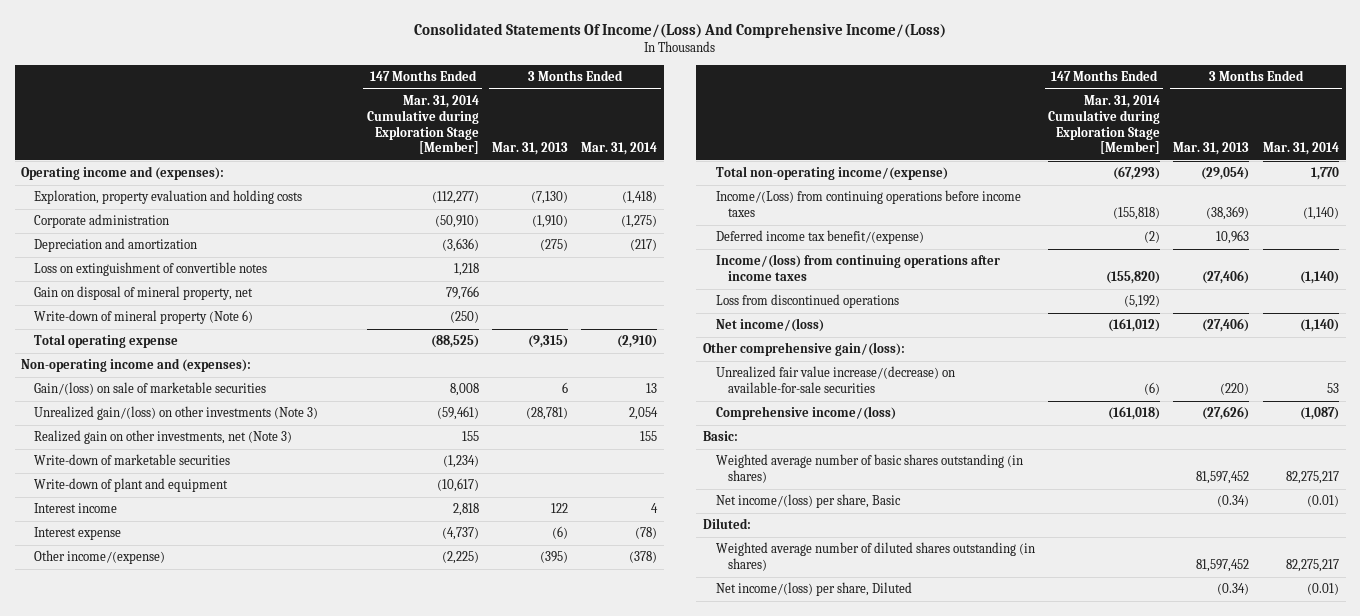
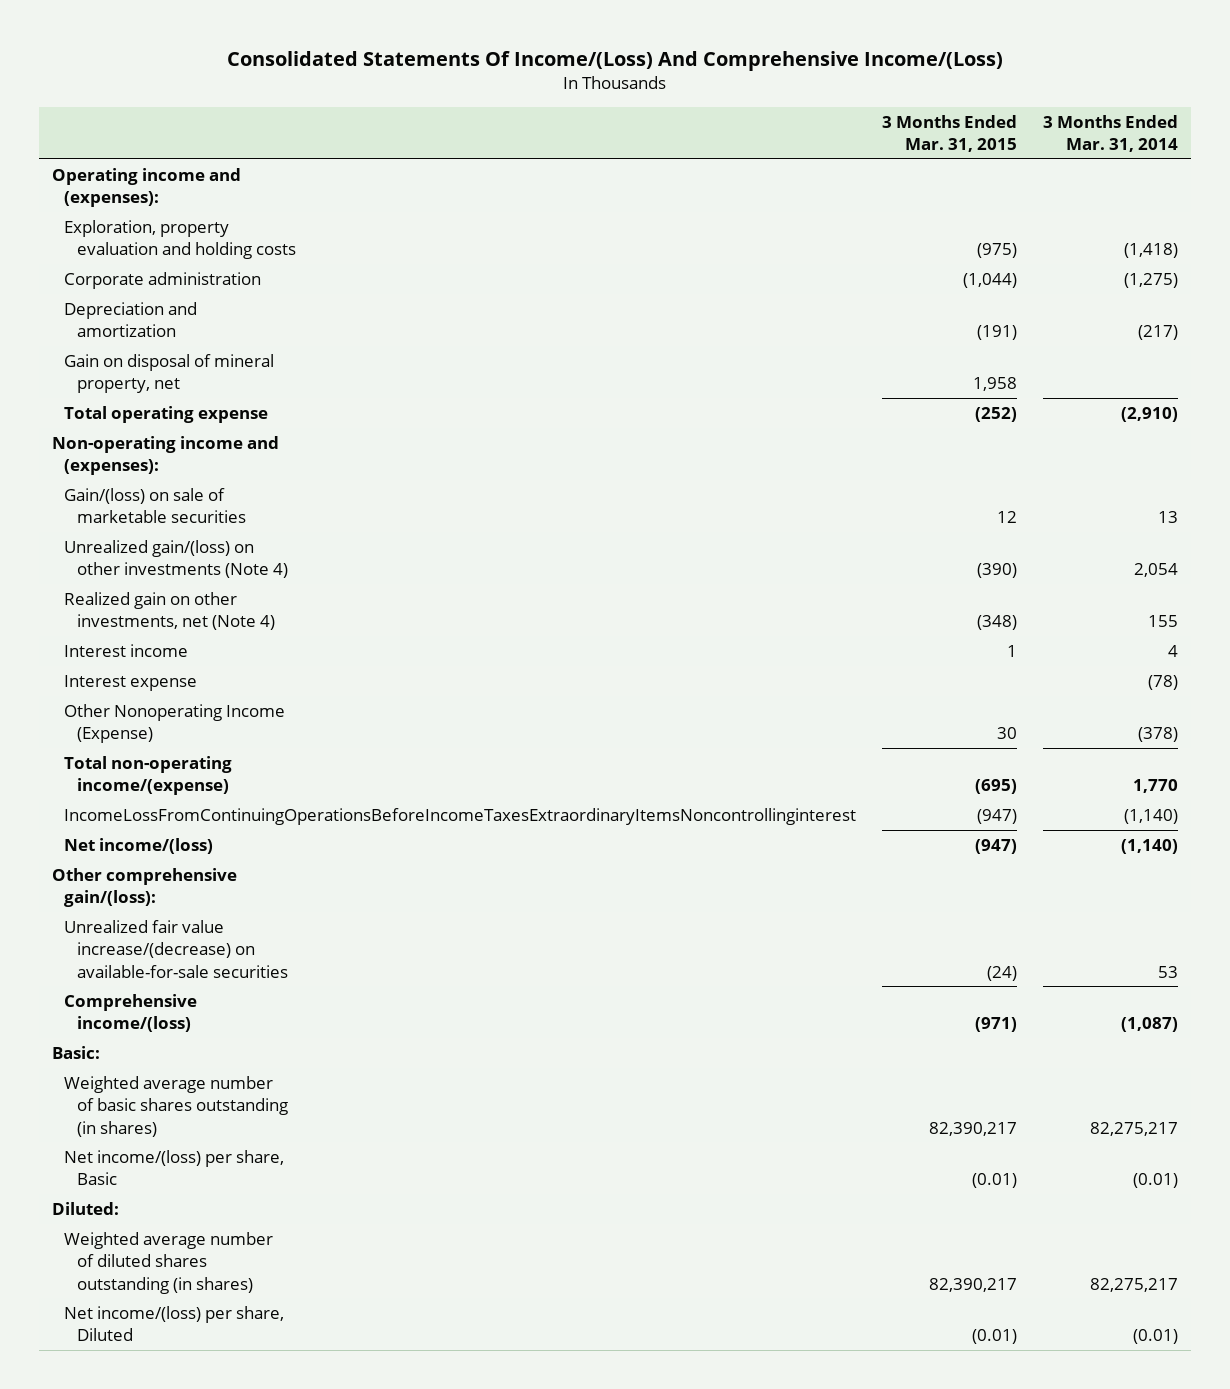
- | 147 Months Ended Mar. 31, 2014 Cumulative during Exploration Stage [Member] | 3 Months Ended Mar. 31, 2013 | 3 Months Ended Mar. 31, 2014
+ | 3 Months Ended Mar. 31, 2015 | 3 Months Ended Mar. 31, 2014
- Loss on extinguishment of convertible notes | 1,218 | |
- Write-down of mineral property (Note 6) | (250) | |
- Unrealized gain/(loss) on other investments (Note 3) | (59,461) | (28,781) | 2,054
- Realized gain on other investments, net (Note 3) | 155 | | 155
- Write-down of marketable securities | (1,234) | |
- Write-down of plant and equipment | (10,617) | |
+ Unrealized gain/(loss) on other investments (Note 4) | (390) | 2,054
+ Realized gain on other investments, net (Note 4) | (348) | 155
- Other income/(expense) | (2,225) | (395) | (378)
+ Other Nonoperating Income (Expense) | 30 | (378)
- Income/(Loss) from continuing operations before income taxes | (155,818) | (38,369) | (1,140)
- Deferred income tax benefit/(expense) | (2) | 10,963 |
- Income/(loss) from continuing operations after income taxes | (155,820) | (27,406) | (1,140)
- Loss from discontinued operations | (5,192) | |
+ IncomeLossFromContinuingOperationsBeforeIncomeTaxesExtraordinaryItemsNoncontrollinginterest | (947) | (1,140)

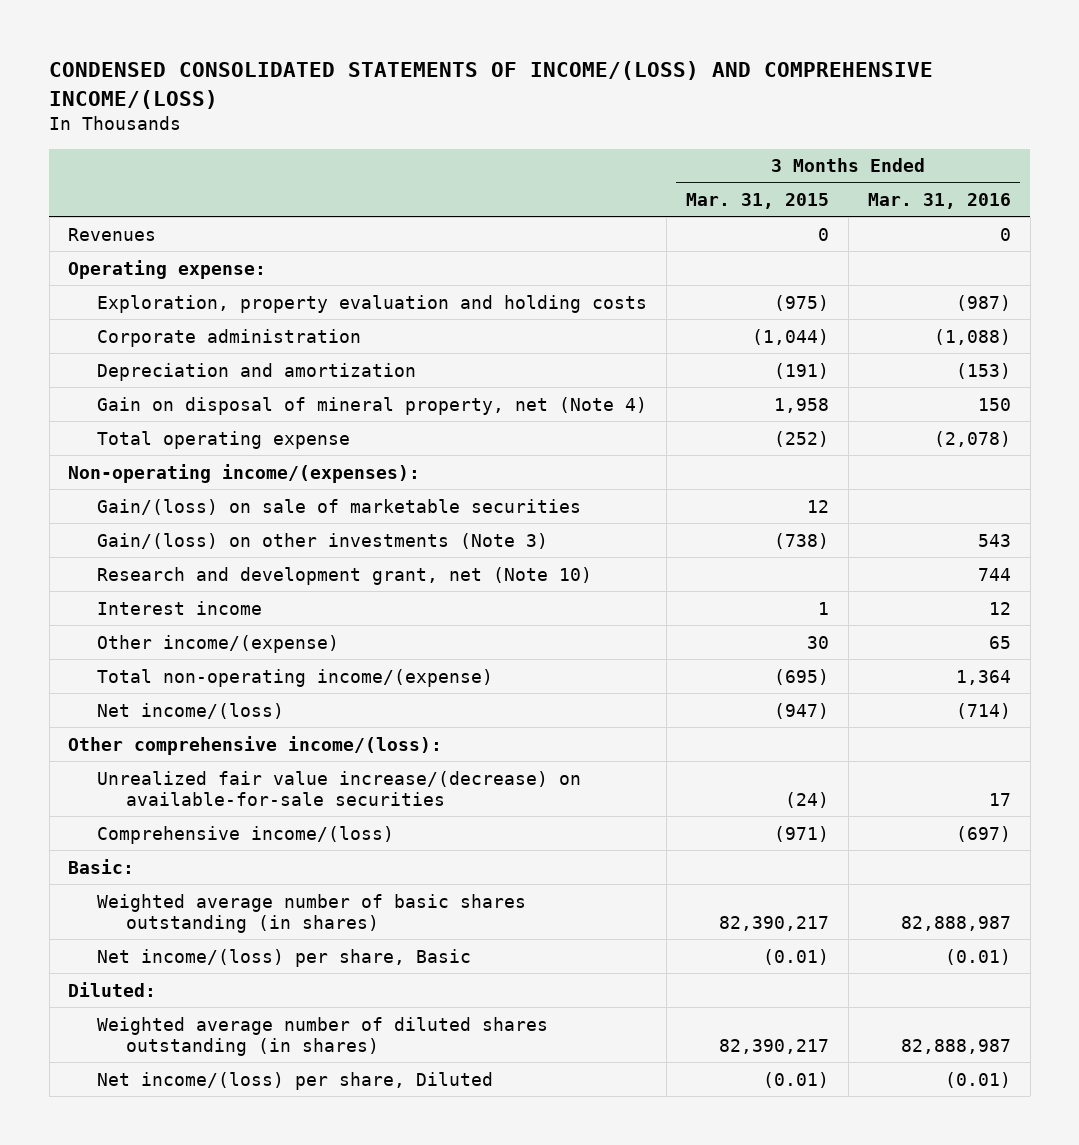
- Consolidated Statements Of Income/(Loss) And Comprehensive Income/(Loss)
+ CONDENSED CONSOLIDATED STATEMENTS OF INCOME/(LOSS) AND COMPREHENSIVE INCOME/(LOSS)
- | 3 Months Ended Mar. 31, 2015 | 3 Months Ended Mar. 31, 2014
+ | 3 Months Ended Mar. 31, 2015 | 3 Months Ended Mar. 31, 2016
- Operating income and (expenses):
+ Revenues | 0 | 0
+ Operating expense:
- Gain on disposal of mineral property, net | 1,958 |
+ Gain on disposal of mineral property, net (Note 4) | 1,958 | 150
- Non-operating income and (expenses):
+ Non-operating income/(expenses):
- Unrealized gain/(loss) on other investments (Note 4) | (390) | 2,054
- Realized gain on other investments, net (Note 4) | (348) | 155
+ Gain/(loss) on other investments (Note 3) | (738) | 543
+ Research and development grant, net (Note 10) | | 744
- Interest expense | | (78)
- Other Nonoperating Income (Expense) | 30 | (378)
+ Other income/(expense) | 30 | 65
- IncomeLossFromContinuingOperationsBeforeIncomeTaxesExtraordinaryItemsNoncontrollinginterest | (947) | (1,140)
- Other comprehensive gain/(loss):
+ Other comprehensive income/(loss):

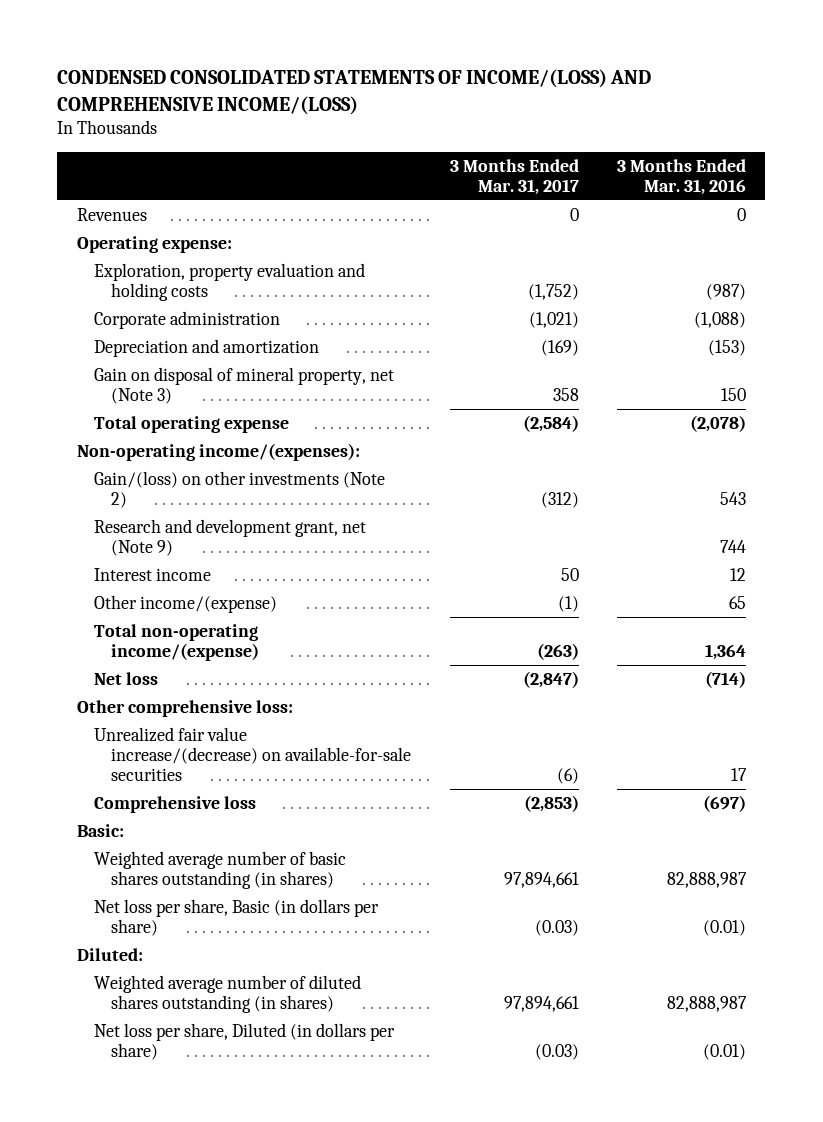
- | 3 Months Ended Mar. 31, 2015 | 3 Months Ended Mar. 31, 2016
+ | 3 Months Ended Mar. 31, 2017 | 3 Months Ended Mar. 31, 2016
- Gain on disposal of mineral property, net (Note 4) | 1,958 | 150
+ Gain on disposal of mineral property, net (Note 3) | 358 | 150
- Gain/(loss) on sale of marketable securities | 12 |
- Gain/(loss) on other investments (Note 3) | (738) | 543
- Research and development grant, net (Note 10) | | 744
+ Gain/(loss) on other investments (Note 2) | (312) | 543
+ Research and development grant, net (Note 9) | | 744
- Net income/(loss) | (947) | (714)
- Other comprehensive income/(loss):
+ Net loss | (2,847) | (714)
+ Other comprehensive loss:
- Comprehensive income/(loss) | (971) | (697)
+ Comprehensive loss | (2,853) | (697)
- Net income/(loss) per share, Basic | (0.01) | (0.01)
+ Net loss per share, Basic (in dollars per share) | (0.03) | (0.01)
- Net income/(loss) per share, Diluted | (0.01) | (0.01)
+ Net loss per share, Diluted (in dollars per share) | (0.03) | (0.01)

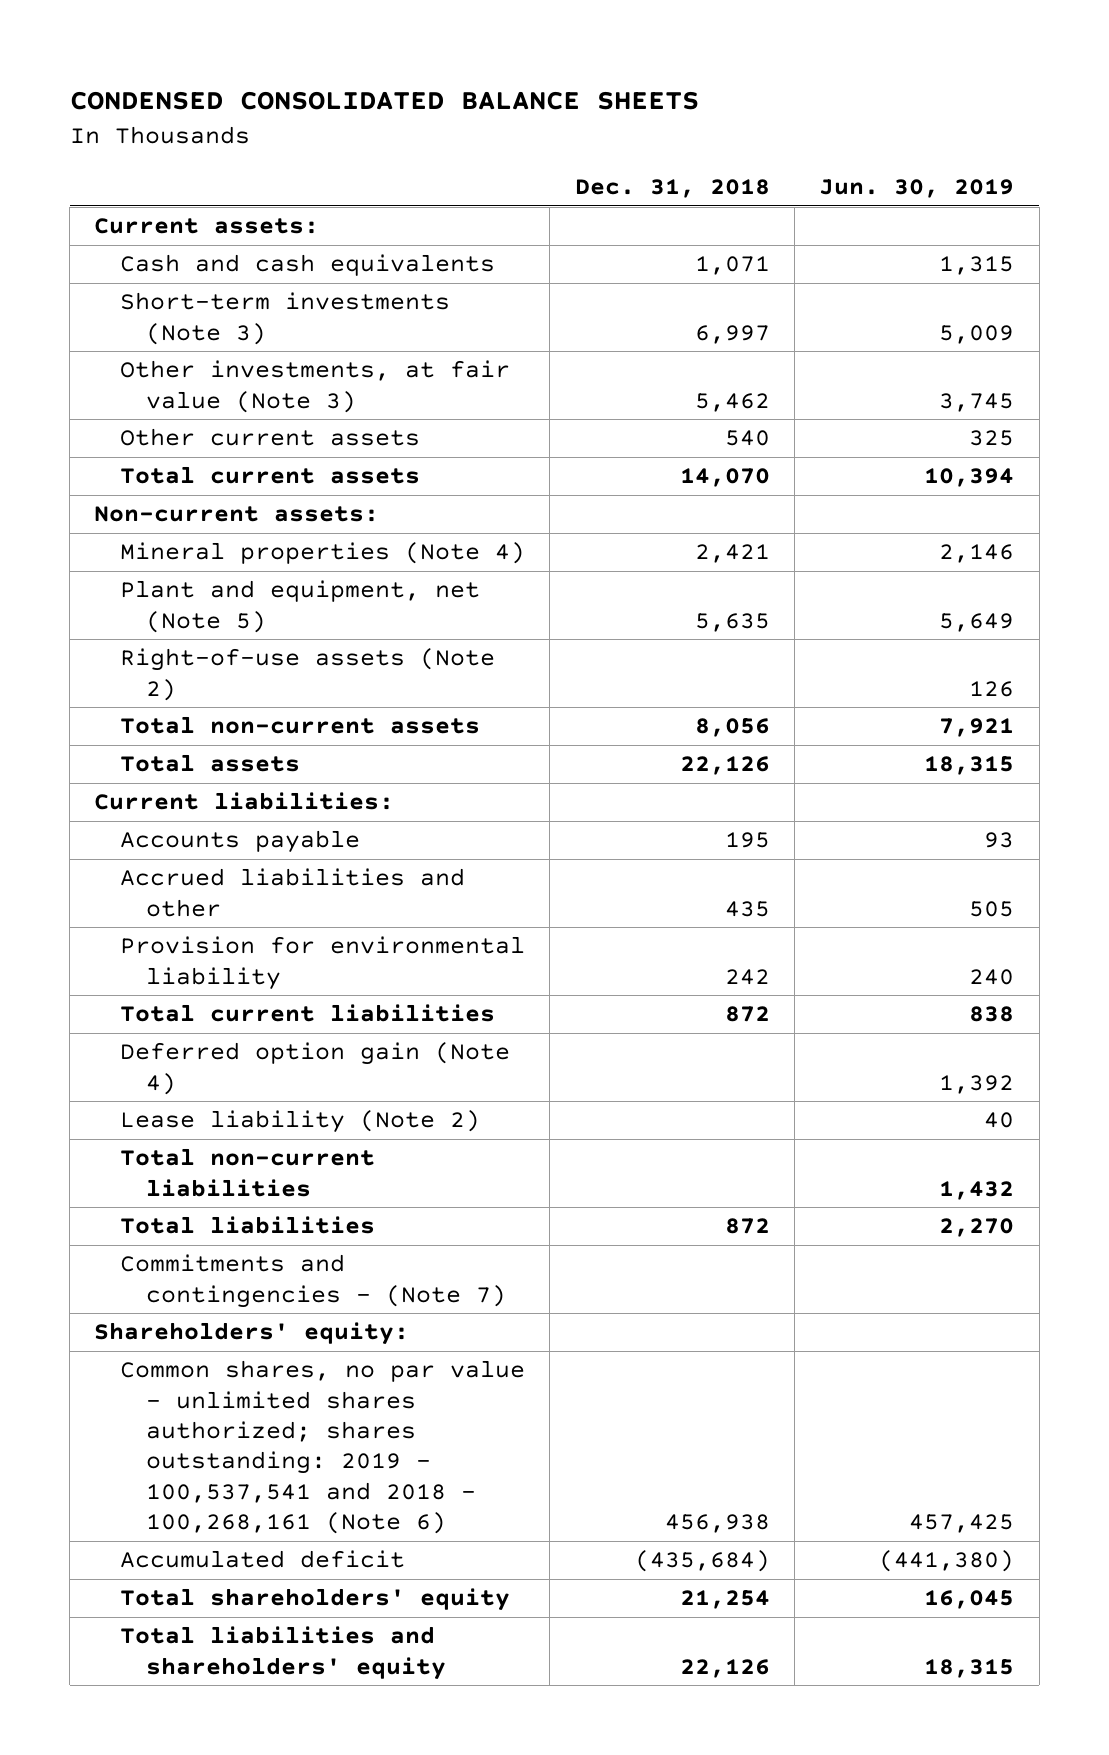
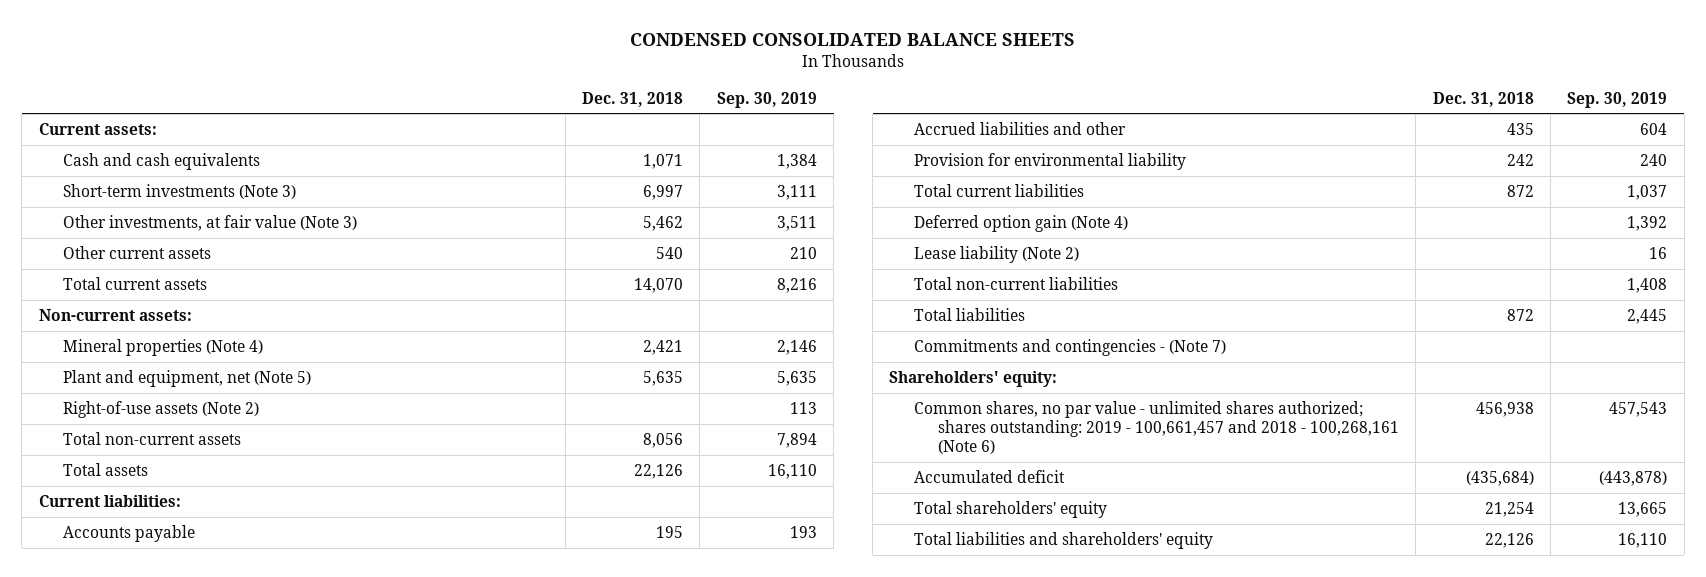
- | Dec. 31, 2018 | Jun. 30, 2019
+ | Dec. 31, 2018 | Sep. 30, 2019
- Common shares, no par value - unlimited shares authorized; shares outstanding: 2019 - 100,537,541 and 2018 - 100,268,161 (Note 6) | 456,938 | 457,425
+ Common shares, no par value - unlimited shares authorized; shares outstanding: 2019 - 100,661,457 and 2018 - 100,268,161 (Note 6) | 456,938 | 457,543

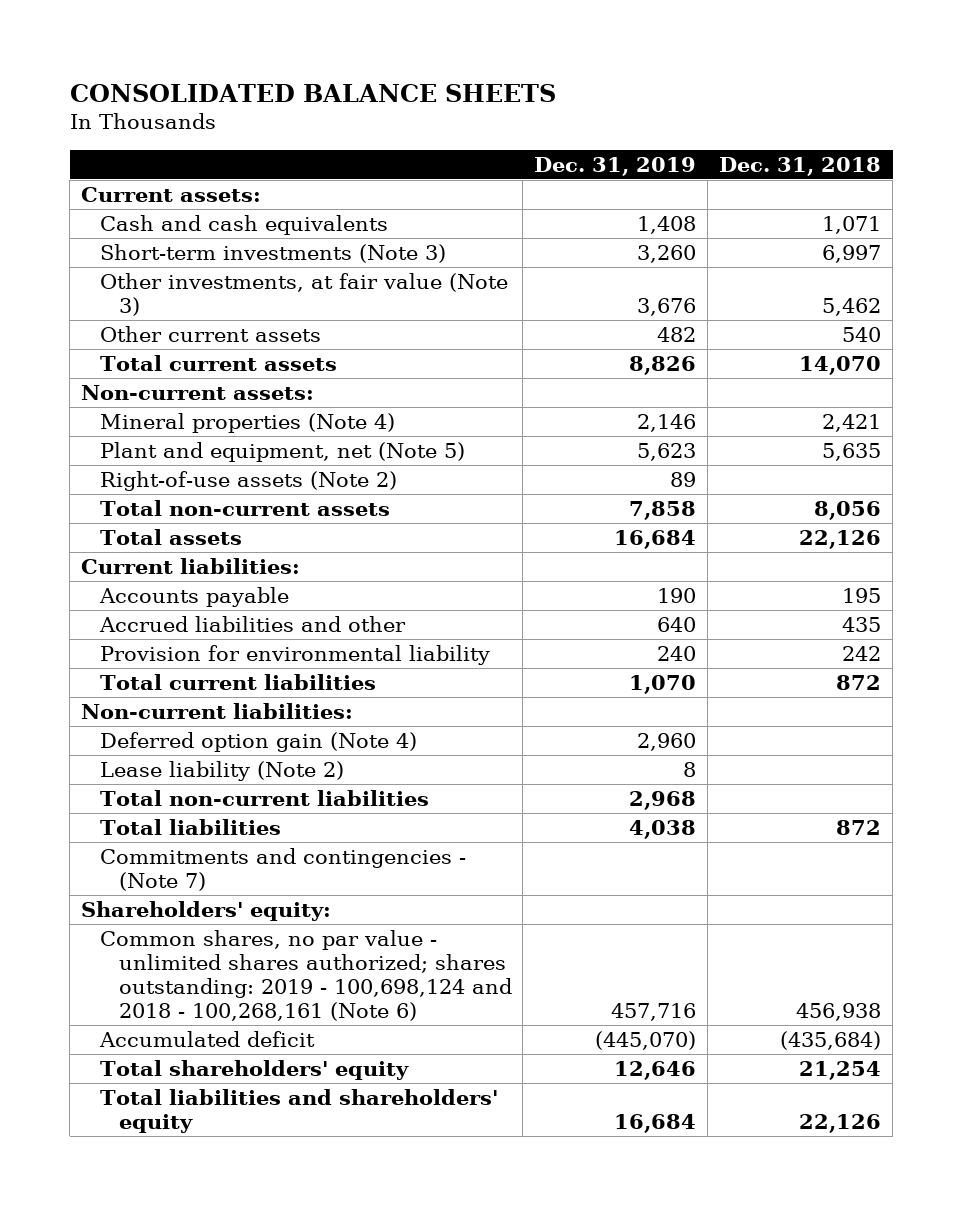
- CONDENSED CONSOLIDATED BALANCE SHEETS
+ CONSOLIDATED BALANCE SHEETS
- | Dec. 31, 2018 | Sep. 30, 2019
+ | Dec. 31, 2019 | Dec. 31, 2018
+ Non-current liabilities:
- Common shares, no par value - unlimited shares authorized; shares outstanding: 2019 - 100,661,457 and 2018 - 100,268,161 (Note 6) | 456,938 | 457,543
+ Common shares, no par value - unlimited shares authorized; shares outstanding: 2019 - 100,698,124 and 2018 - 100,268,161 (Note 6) | 457,716 | 456,938

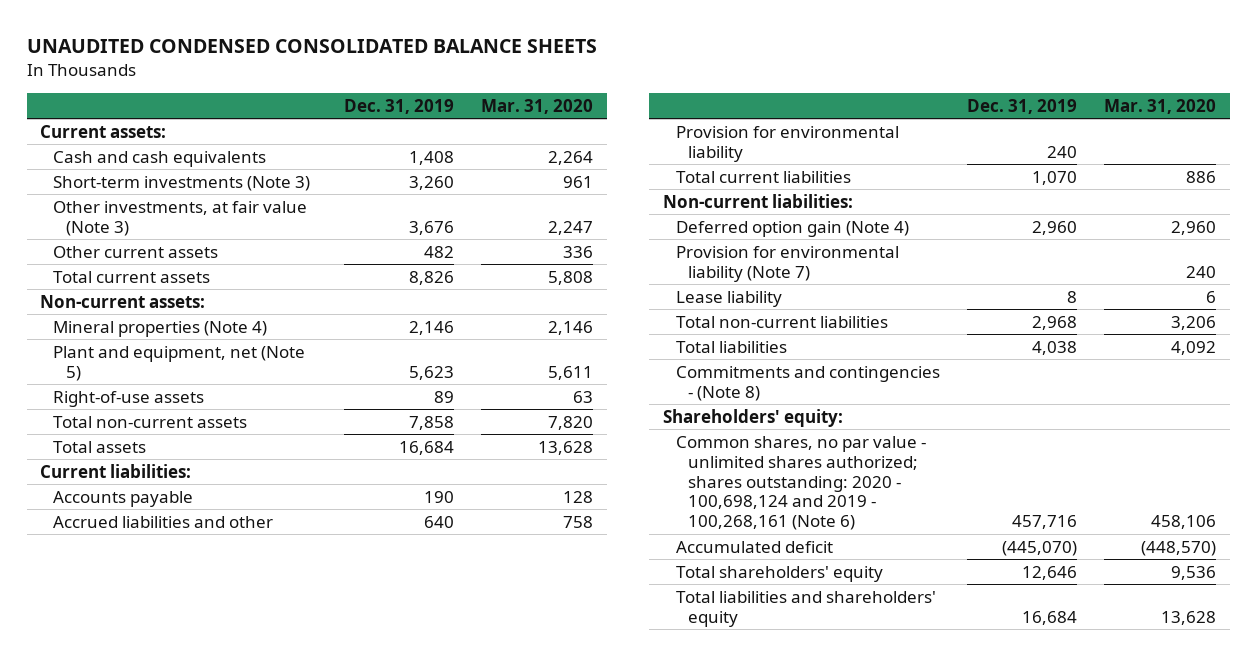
- CONSOLIDATED BALANCE SHEETS
+ UNAUDITED CONDENSED CONSOLIDATED BALANCE SHEETS
- | Dec. 31, 2019 | Dec. 31, 2018
+ | Dec. 31, 2019 | Mar. 31, 2020
- Right-of-use assets (Note 2) | 89 |
+ Right-of-use assets | 89 | 63
- Lease liability (Note 2) | 8 |
+ Provision for environmental liability (Note 7) | | 240
+ Lease liability | 8 | 6
- Commitments and contingencies - (Note 7)
+ Commitments and contingencies - (Note 8)
- Common shares, no par value - unlimited shares authorized; shares outstanding: 2019 - 100,698,124 and 2018 - 100,268,161 (Note 6) | 457,716 | 456,938
+ Common shares, no par value - unlimited shares authorized; shares outstanding: 2020 - 100,698,124 and 2019 - 100,268,161 (Note 6) | 457,716 | 458,106

